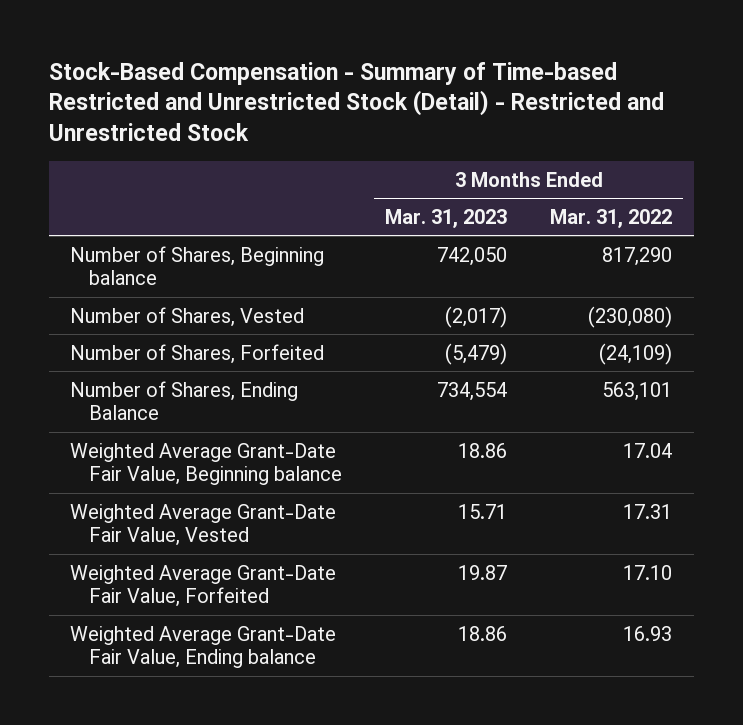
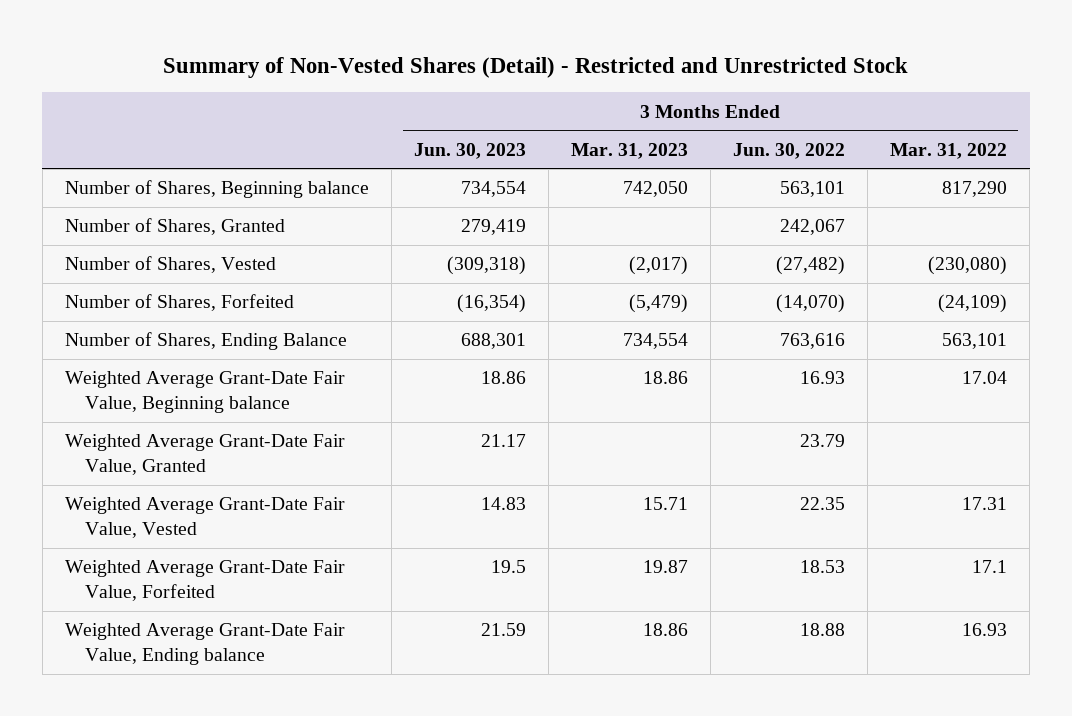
- Stock-Based Compensation - Summary of Time-based Restricted and Unrestricted Stock (Detail) - Restricted and Unrestricted Stock
+ Summary of Non-Vested Shares (Detail) - Restricted and Unrestricted Stock
- | 3 Months Ended Mar. 31, 2023 | 3 Months Ended Mar. 31, 2022
+ | 3 Months Ended Jun. 30, 2023 | 3 Months Ended Mar. 31, 2023 | 3 Months Ended Jun. 30, 2022 | 3 Months Ended Mar. 31, 2022
+ Number of Shares, Granted | 279,419 | | 242,067 |
+ Weighted Average Grant-Date Fair Value, Granted | 21.17 | | 23.79 |
- Weighted Average Grant-Date Fair Value, Forfeited | 19.87 | 17.10
+ Weighted Average Grant-Date Fair Value, Forfeited | 19.5 | 19.87 | 18.53 | 17.1

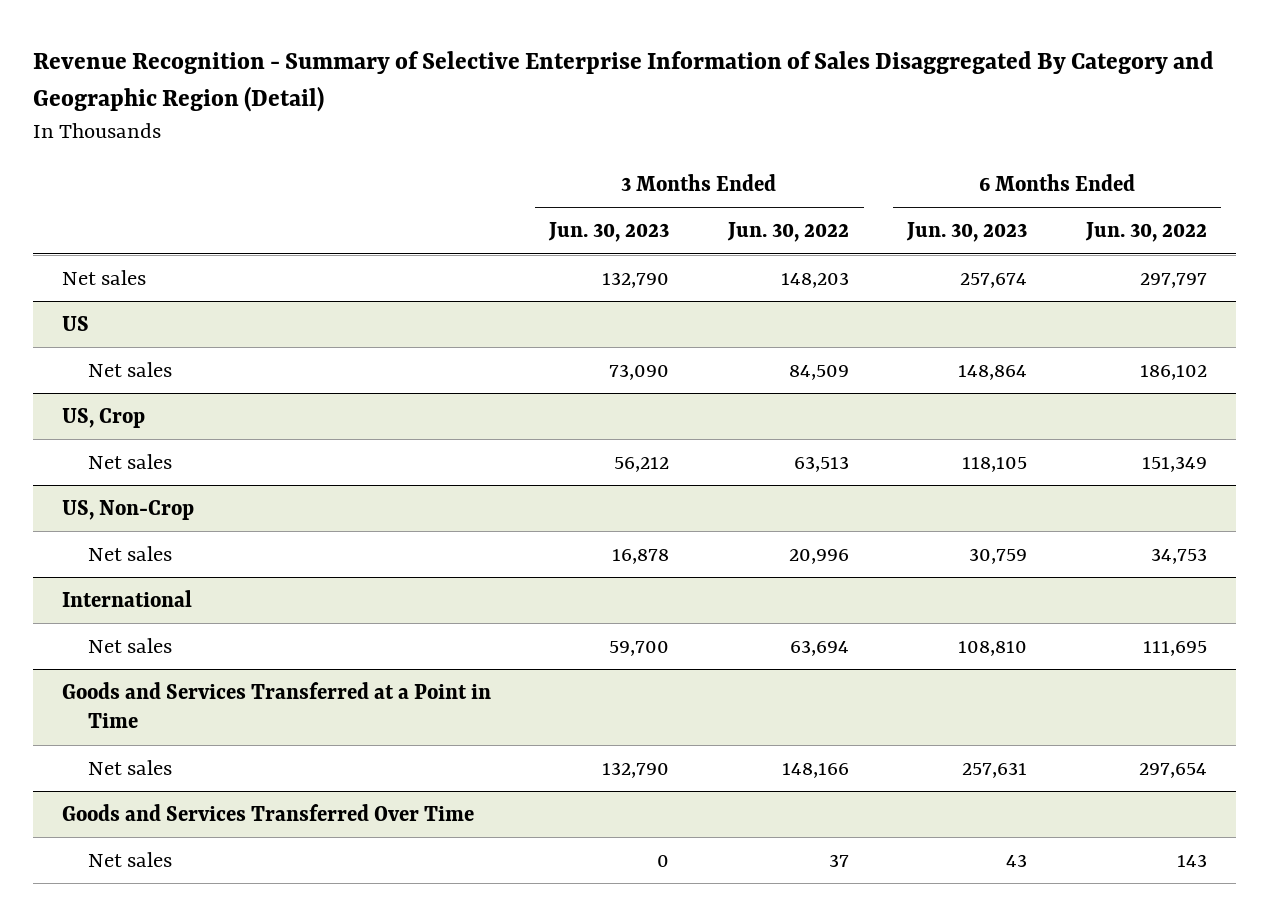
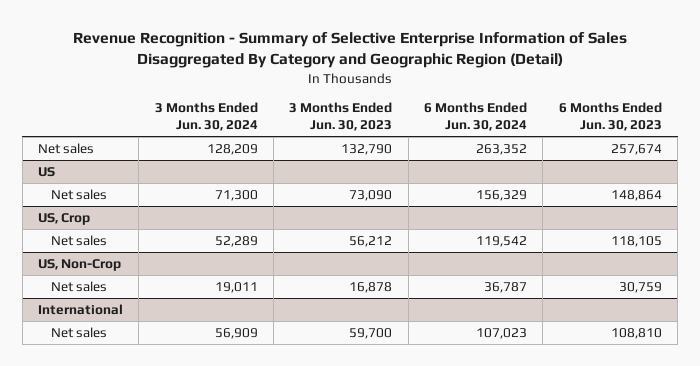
- | 3 Months Ended Jun. 30, 2023 | 3 Months Ended Jun. 30, 2022 | 6 Months Ended Jun. 30, 2023 | 6 Months Ended Jun. 30, 2022
+ | 3 Months Ended Jun. 30, 2024 | 3 Months Ended Jun. 30, 2023 | 6 Months Ended Jun. 30, 2024 | 6 Months Ended Jun. 30, 2023
- Goods and Services Transferred at a Point in Time
- Net sales | 132,790 | 148,166 | 257,631 | 297,654
- Goods and Services Transferred Over Time
- Net sales | 0 | 37 | 43 | 143

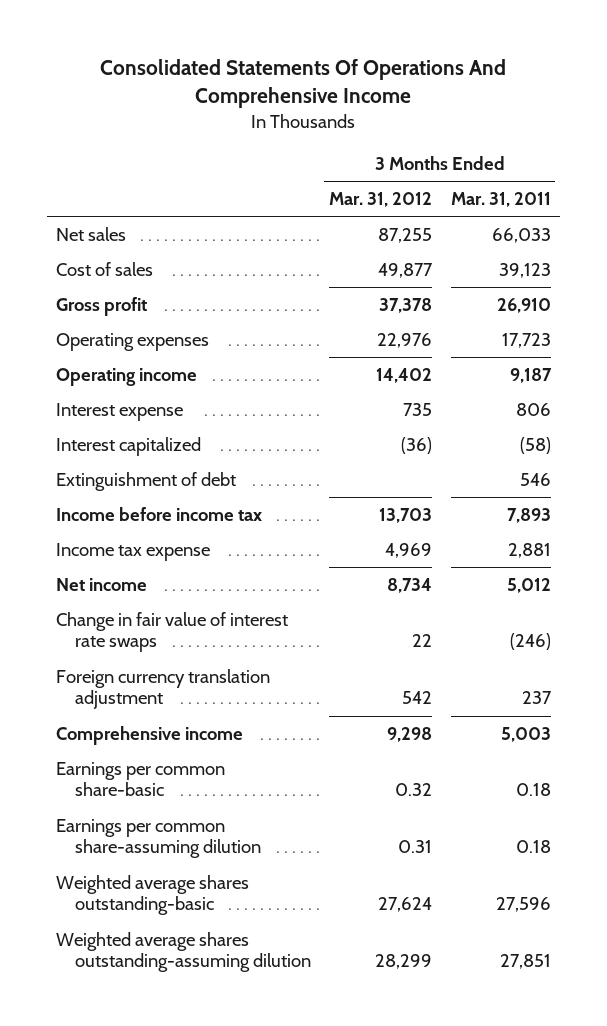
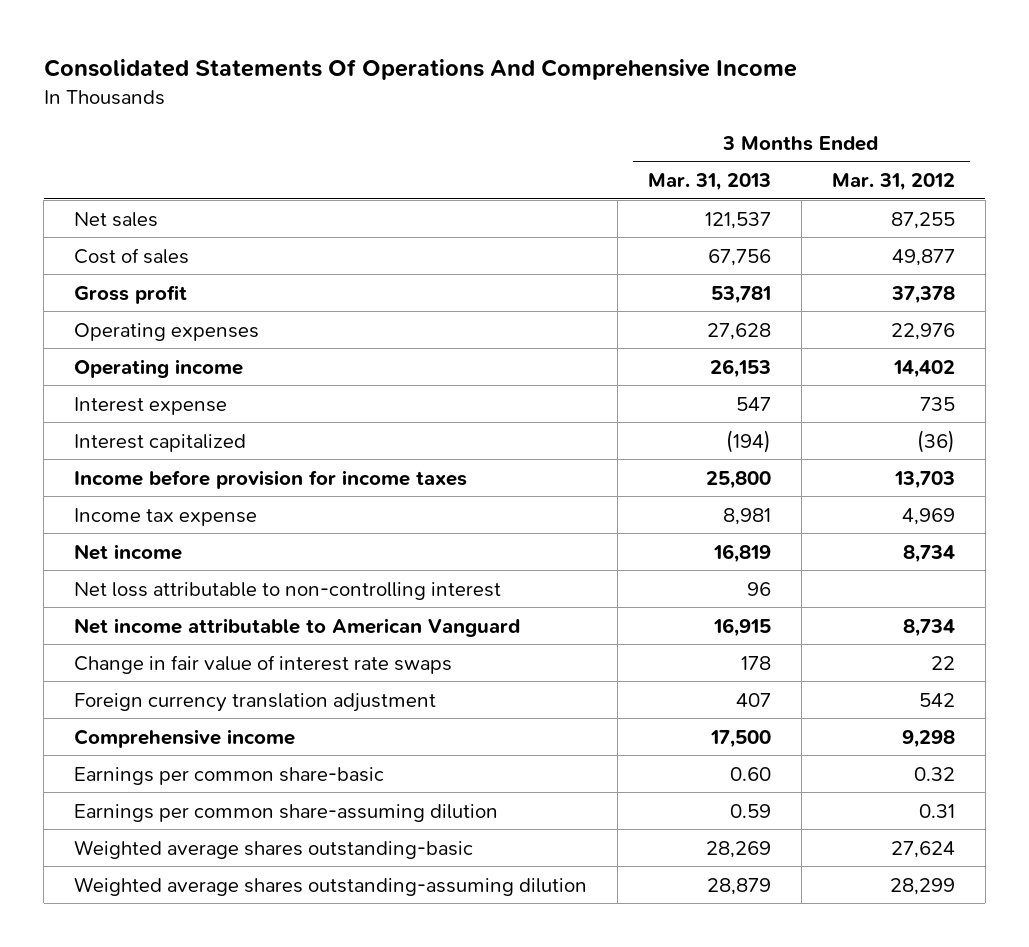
- | 3 Months Ended Mar. 31, 2012 | 3 Months Ended Mar. 31, 2011
+ | 3 Months Ended Mar. 31, 2013 | 3 Months Ended Mar. 31, 2012
- Extinguishment of debt | | 546
- Income before income tax | 13,703 | 7,893
+ Income before provision for income taxes | 25,800 | 13,703
+ Net loss attributable to non-controlling interest | 96 |
+ Net income attributable to American Vanguard | 16,915 | 8,734

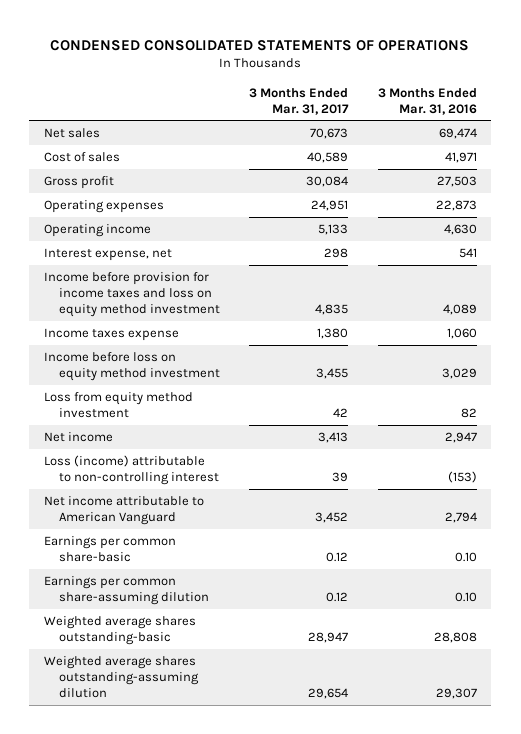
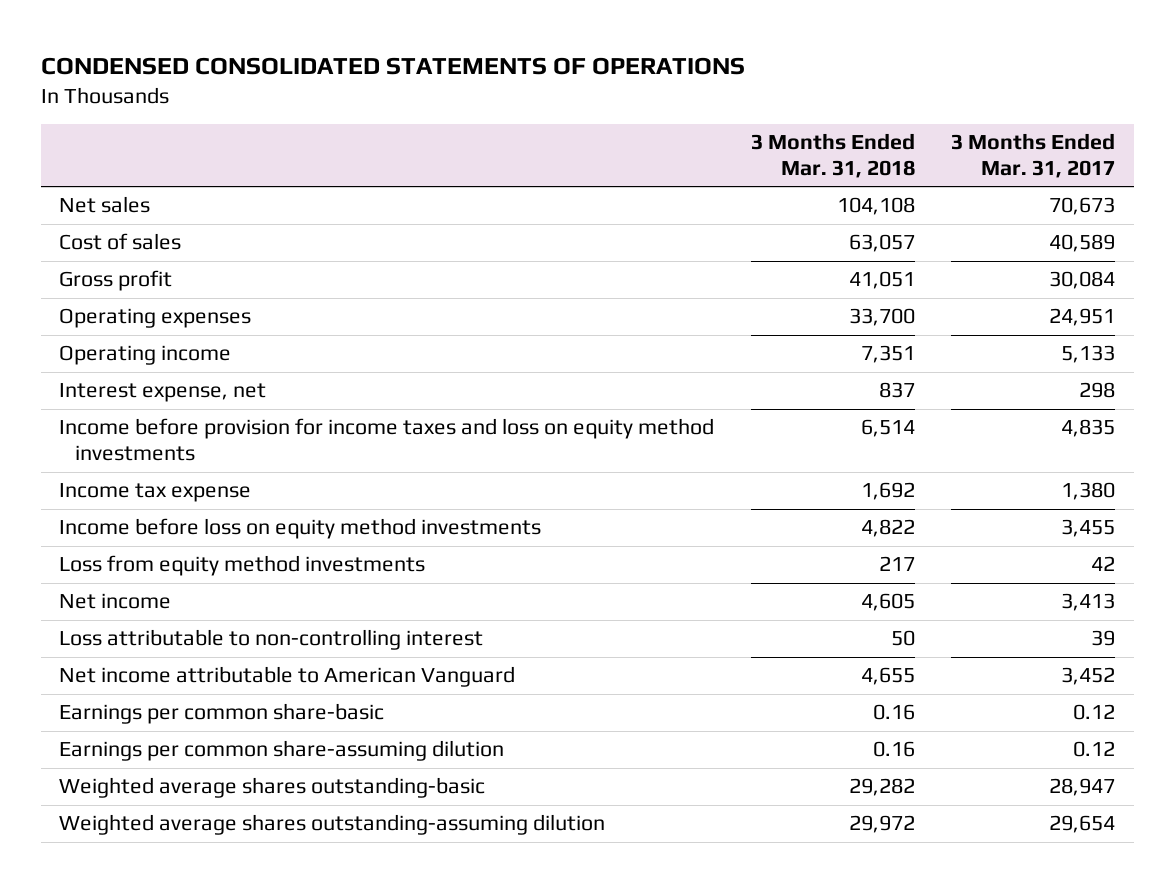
- | 3 Months Ended Mar. 31, 2017 | 3 Months Ended Mar. 31, 2016
+ | 3 Months Ended Mar. 31, 2018 | 3 Months Ended Mar. 31, 2017
- Income before provision for income taxes and loss on equity method investment | 4,835 | 4,089
- Income taxes expense | 1,380 | 1,060
- Income before loss on equity method investment | 3,455 | 3,029
- Loss from equity method investment | 42 | 82
+ Income before provision for income taxes and loss on equity method investments | 6,514 | 4,835
+ Income tax expense | 1,692 | 1,380
+ Income before loss on equity method investments | 4,822 | 3,455
+ Loss from equity method investments | 217 | 42
- Loss (income) attributable to non-controlling interest | 39 | (153)
+ Loss attributable to non-controlling interest | 50 | 39

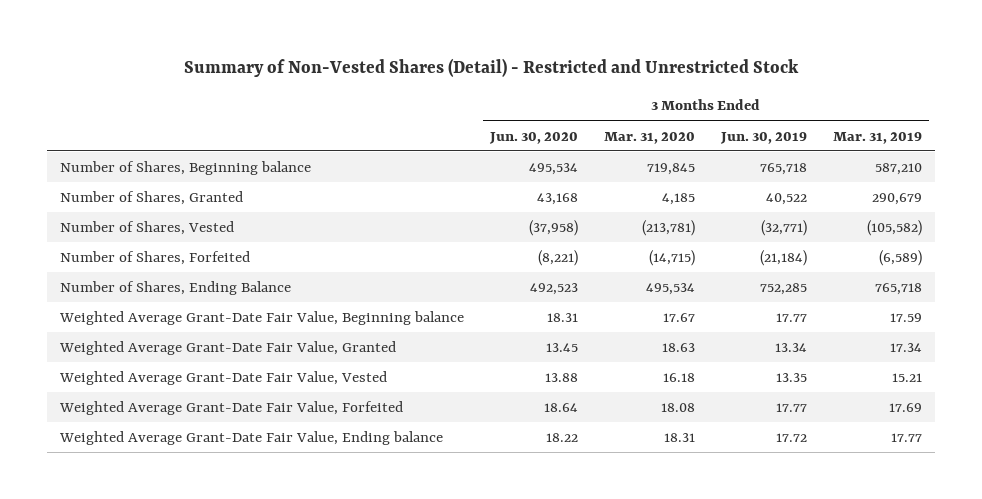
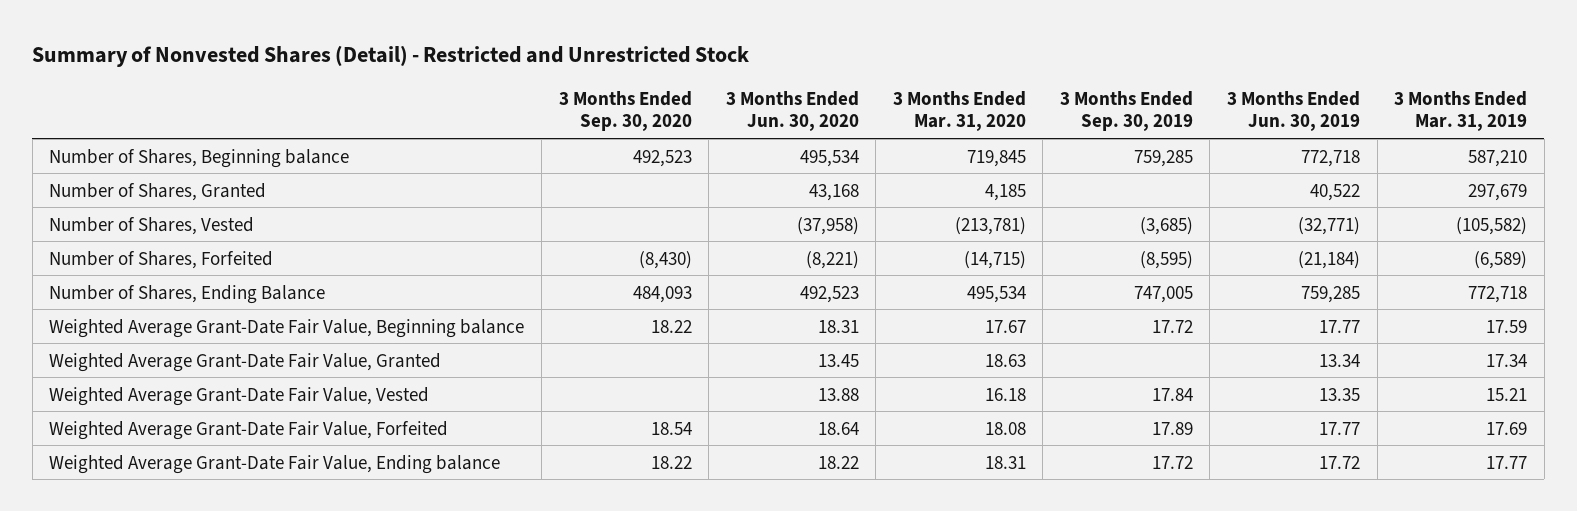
- Summary of Non-Vested Shares (Detail) - Restricted and Unrestricted Stock
+ Summary of Nonvested Shares (Detail) - Restricted and Unrestricted Stock
- | 3 Months Ended Jun. 30, 2020 | 3 Months Ended Mar. 31, 2020 | 3 Months Ended Jun. 30, 2019 | 3 Months Ended Mar. 31, 2019
+ | 3 Months Ended Sep. 30, 2020 | 3 Months Ended Jun. 30, 2020 | 3 Months Ended Mar. 31, 2020 | 3 Months Ended Sep. 30, 2019 | 3 Months Ended Jun. 30, 2019 | 3 Months Ended Mar. 31, 2019
- Number of Shares, Beginning balance | 495,534 | 719,845 | 765,718 | 587,210
- Number of Shares, Granted | 43,168 | 4,185 | 40,522 | 290,679
+ Number of Shares, Beginning balance | 492,523 | 495,534 | 719,845 | 759,285 | 772,718 | 587,210
+ Number of Shares, Granted | | 43,168 | 4,185 | | 40,522 | 297,679
- Number of Shares, Ending Balance | 492,523 | 495,534 | 752,285 | 765,718
+ Number of Shares, Ending Balance | 484,093 | 492,523 | 495,534 | 747,005 | 759,285 | 772,718

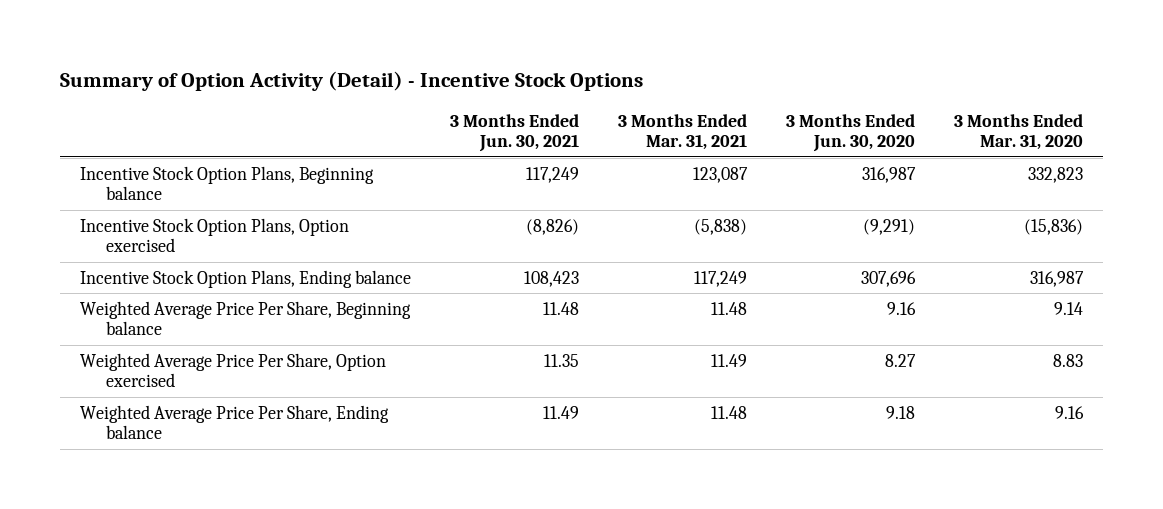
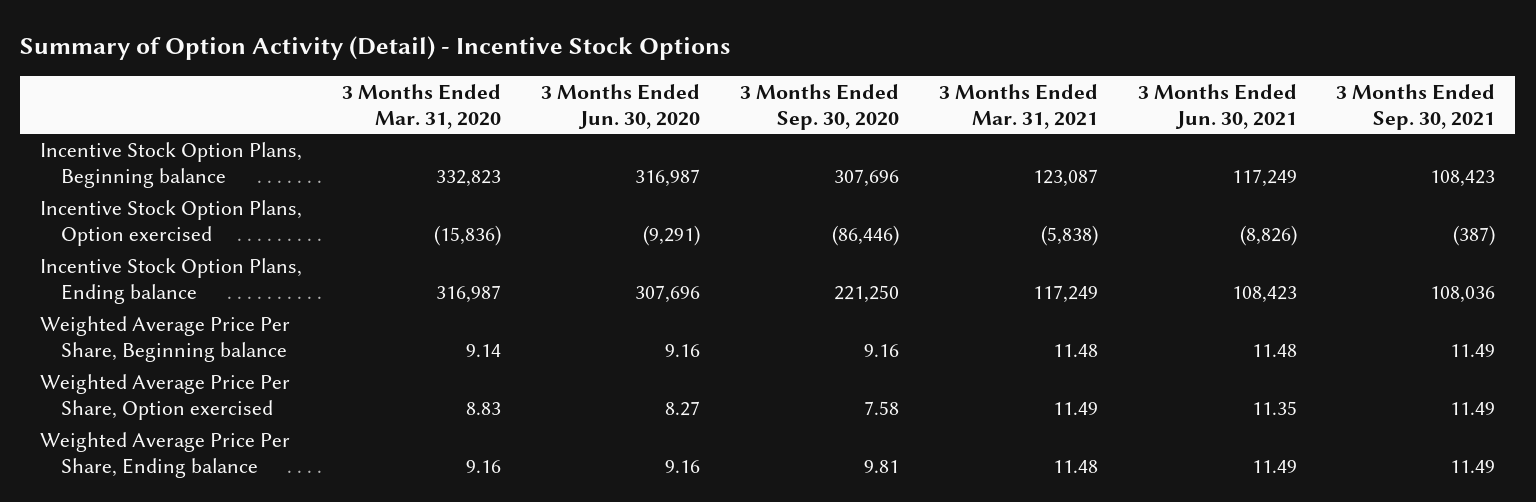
- | 3 Months Ended Jun. 30, 2021 | 3 Months Ended Mar. 31, 2021 | 3 Months Ended Jun. 30, 2020 | 3 Months Ended Mar. 31, 2020
+ | 3 Months Ended Mar. 31, 2020 | 3 Months Ended Jun. 30, 2020 | 3 Months Ended Sep. 30, 2020 | 3 Months Ended Mar. 31, 2021 | 3 Months Ended Jun. 30, 2021 | 3 Months Ended Sep. 30, 2021
- Weighted Average Price Per Share, Ending balance | 11.49 | 11.48 | 9.18 | 9.16
+ Weighted Average Price Per Share, Ending balance | 9.16 | 9.16 | 9.81 | 11.48 | 11.49 | 11.49

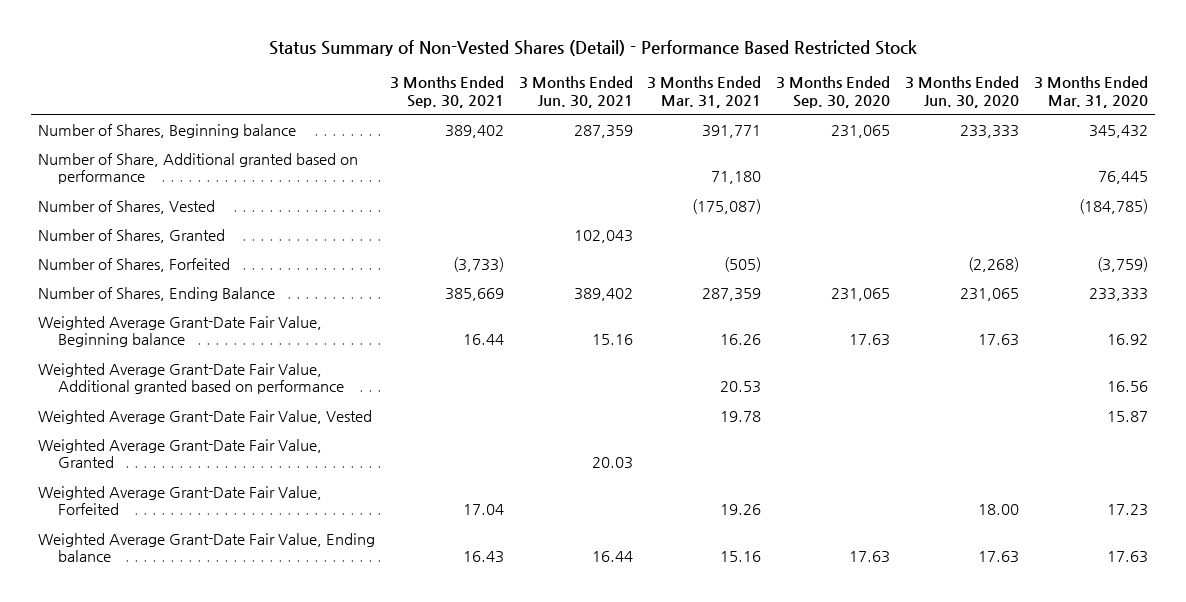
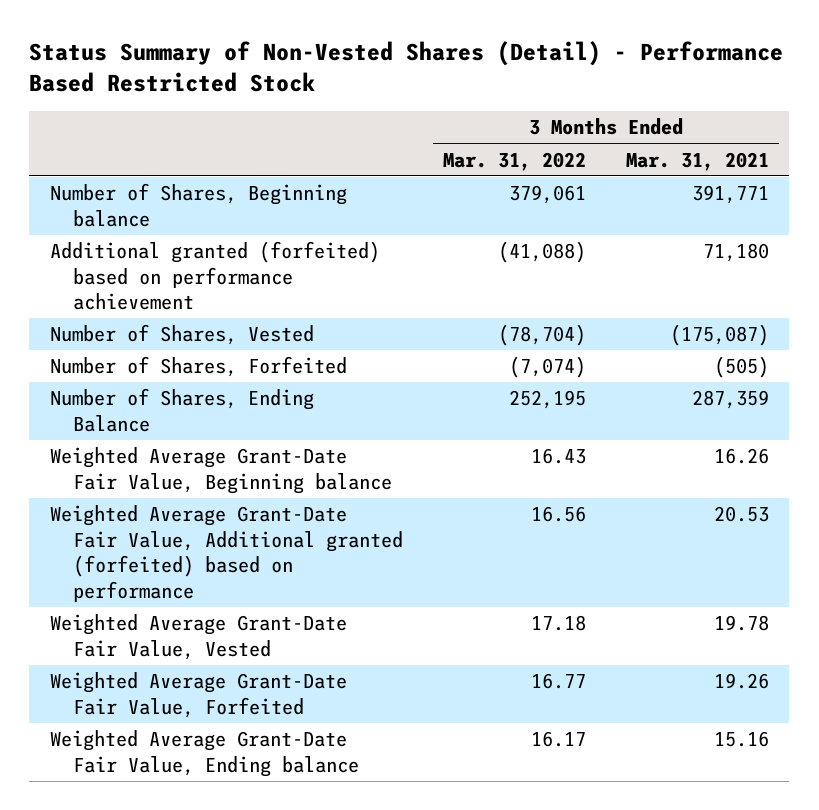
- | 3 Months Ended Sep. 30, 2021 | 3 Months Ended Jun. 30, 2021 | 3 Months Ended Mar. 31, 2021 | 3 Months Ended Sep. 30, 2020 | 3 Months Ended Jun. 30, 2020 | 3 Months Ended Mar. 31, 2020
+ | 3 Months Ended Mar. 31, 2022 | 3 Months Ended Mar. 31, 2021
- Number of Share, Additional granted based on performance | | | 71,180 | | | 76,445
+ Additional granted (forfeited) based on performance achievement | (41,088) | 71,180
- Number of Shares, Granted | | 102,043 | | | |
- Weighted Average Grant-Date Fair Value, Additional granted based on performance | | | 20.53 | | | 16.56
+ Weighted Average Grant-Date Fair Value, Additional granted (forfeited) based on performance | 16.56 | 20.53
- Weighted Average Grant-Date Fair Value, Granted | | 20.03 | | | |

